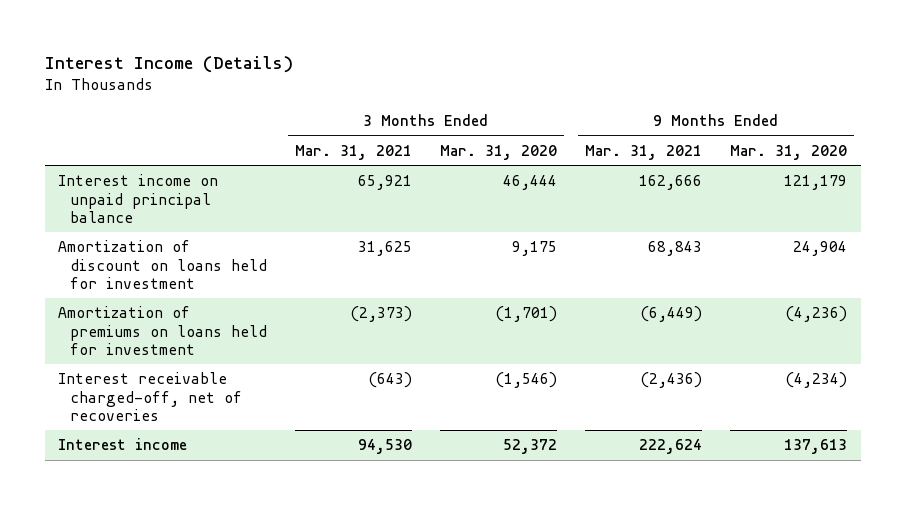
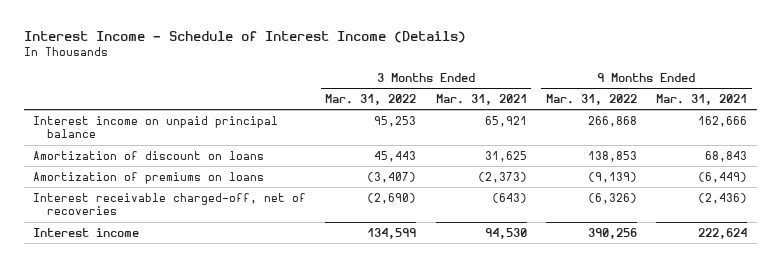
- Interest Income (Details)
+ Interest Income - Schedule of Interest Income (Details)
- | 3 Months Ended Mar. 31, 2021 | 3 Months Ended Mar. 31, 2020 | 9 Months Ended Mar. 31, 2021 | 9 Months Ended Mar. 31, 2020
+ | 3 Months Ended Mar. 31, 2022 | 3 Months Ended Mar. 31, 2021 | 9 Months Ended Mar. 31, 2022 | 9 Months Ended Mar. 31, 2021
- Amortization of discount on loans held for investment | 31,625 | 9,175 | 68,843 | 24,904
- Amortization of premiums on loans held for investment | (2,373) | (1,701) | (6,449) | (4,236)
+ Amortization of discount on loans | 45,443 | 31,625 | 138,853 | 68,843
+ Amortization of premiums on loans | (3,407) | (2,373) | (9,139) | (6,449)

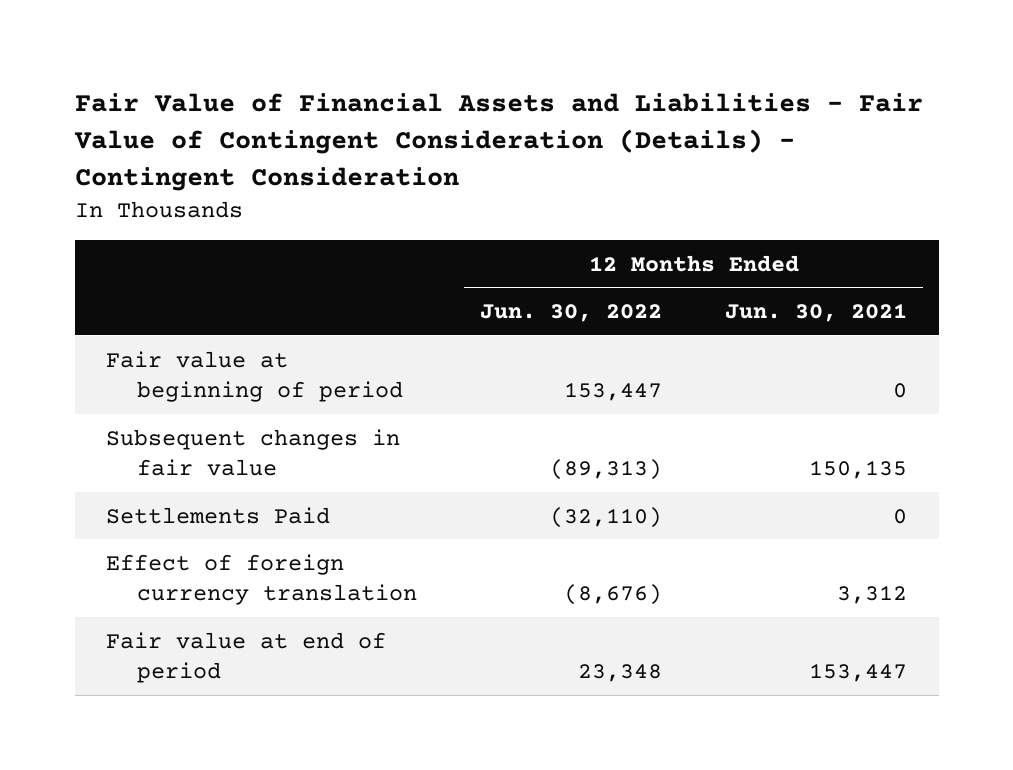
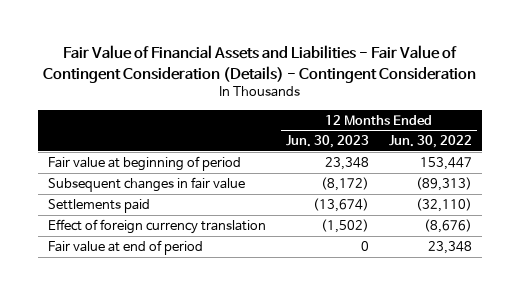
- | 12 Months Ended Jun. 30, 2022 | 12 Months Ended Jun. 30, 2021
+ | 12 Months Ended Jun. 30, 2023 | 12 Months Ended Jun. 30, 2022
- Settlements Paid | (32,110) | 0
+ Settlements paid | (13,674) | (32,110)

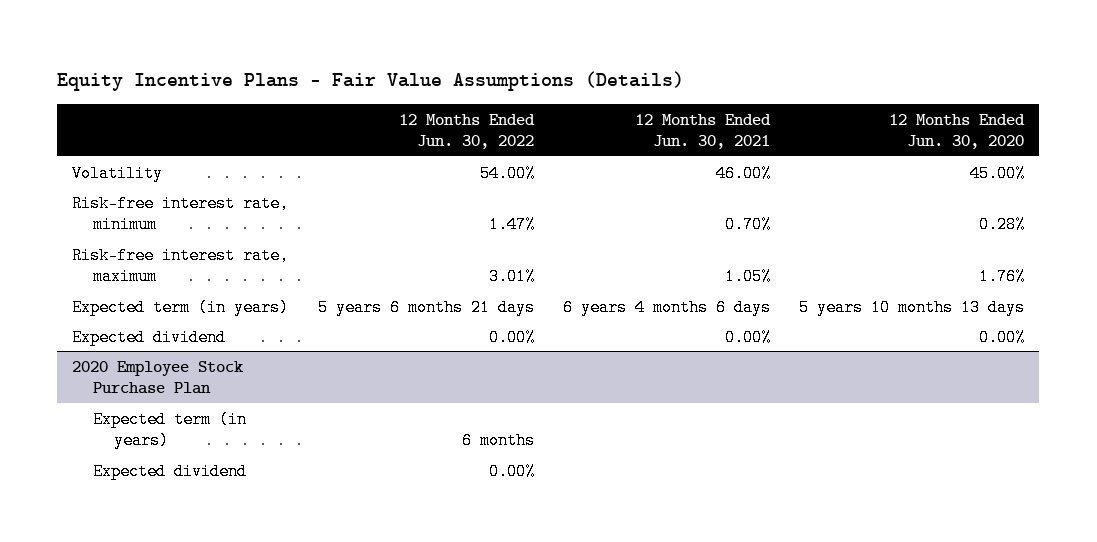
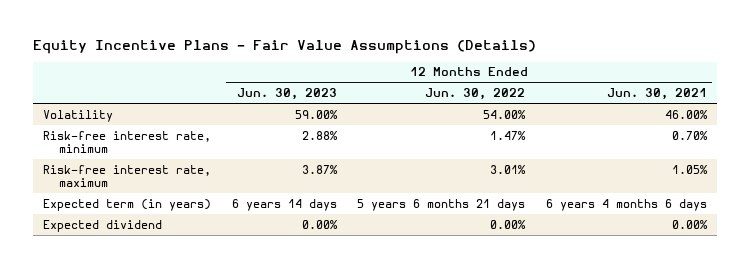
- | 12 Months Ended Jun. 30, 2022 | 12 Months Ended Jun. 30, 2021 | 12 Months Ended Jun. 30, 2020
+ | 12 Months Ended Jun. 30, 2023 | 12 Months Ended Jun. 30, 2022 | 12 Months Ended Jun. 30, 2021
- 2020 Employee Stock Purchase Plan
- Expected term (in years) | 6 months | |
- Expected dividend | 0.00% | |

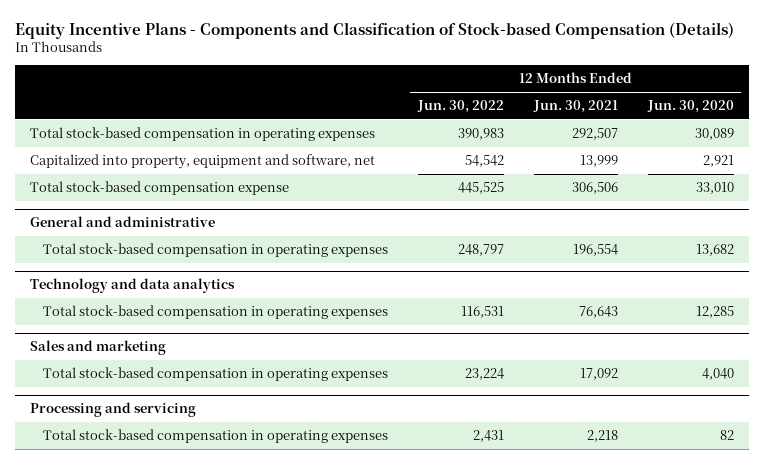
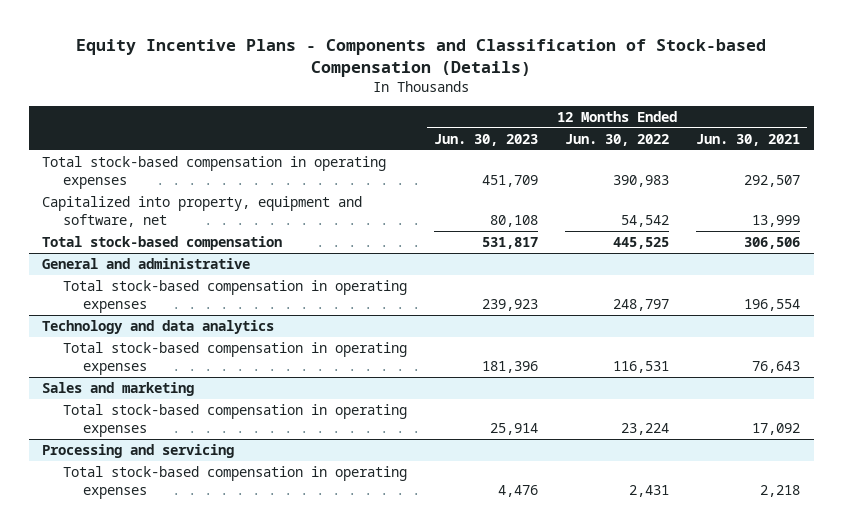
- | 12 Months Ended Jun. 30, 2022 | 12 Months Ended Jun. 30, 2021 | 12 Months Ended Jun. 30, 2020
+ | 12 Months Ended Jun. 30, 2023 | 12 Months Ended Jun. 30, 2022 | 12 Months Ended Jun. 30, 2021
- Total stock-based compensation expense | 445,525 | 306,506 | 33,010
+ Total stock-based compensation | 531,817 | 445,525 | 306,506

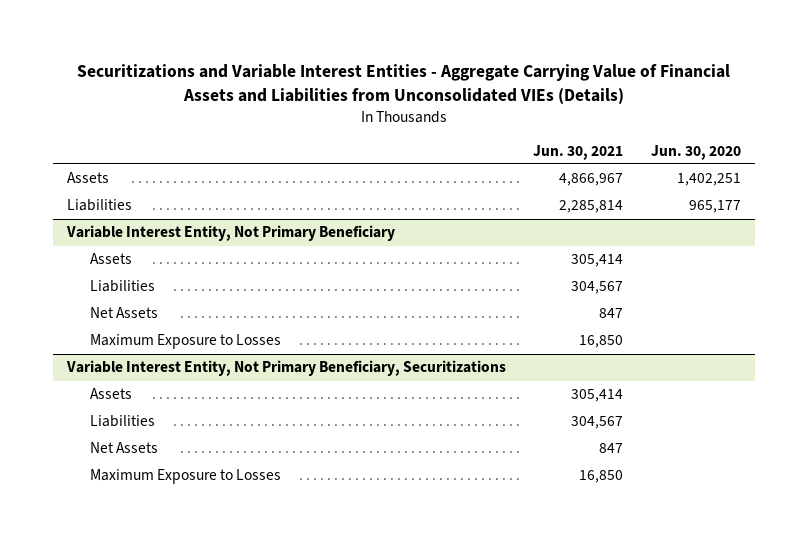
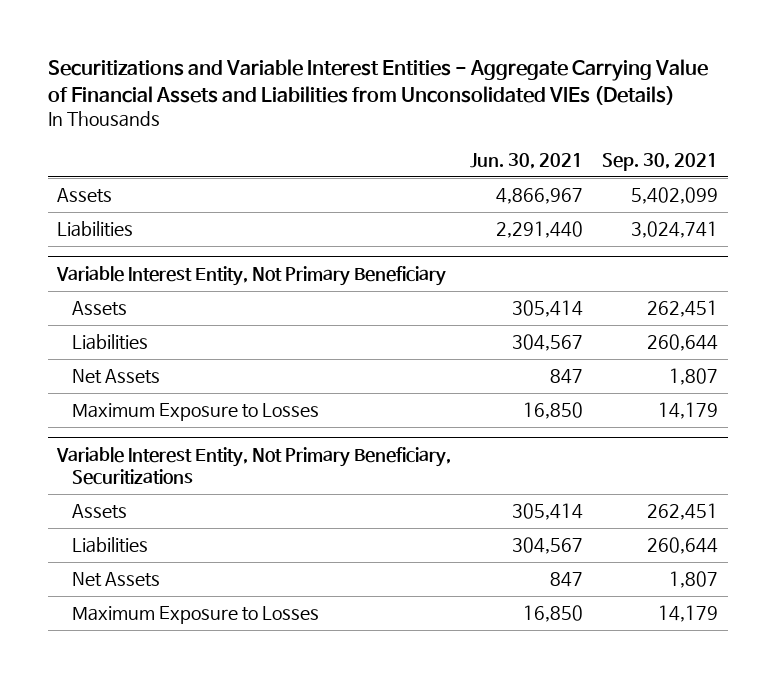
- | Jun. 30, 2021 | Jun. 30, 2020
+ | Jun. 30, 2021 | Sep. 30, 2021
- Liabilities | 2,285,814 | 965,177
+ Liabilities | 2,291,440 | 3,024,741

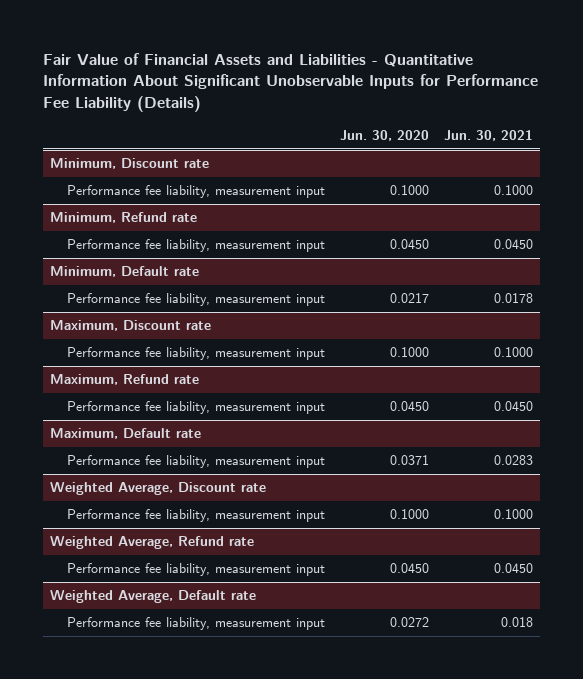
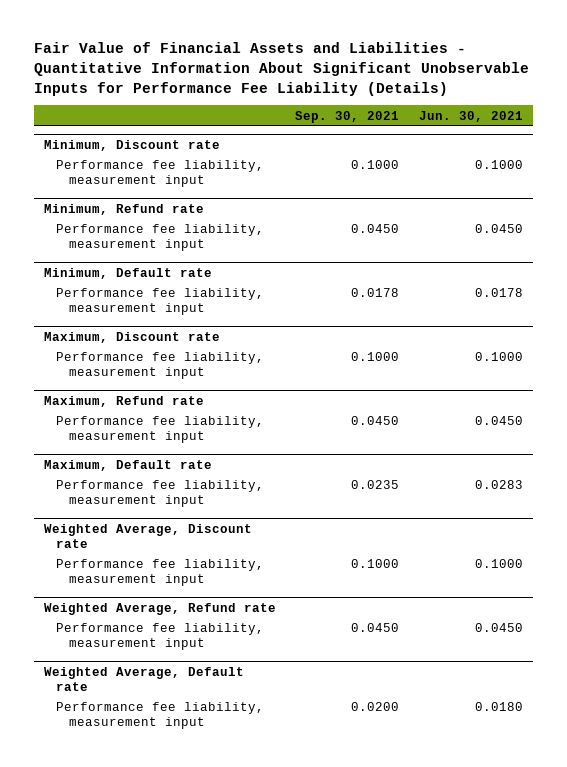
- | Jun. 30, 2020 | Jun. 30, 2021
+ | Sep. 30, 2021 | Jun. 30, 2021
@ Weighted Average, Default rate
- Performance fee liability, measurement input | 0.0272 | 0.018
+ Performance fee liability, measurement input | 0.0200 | 0.0180

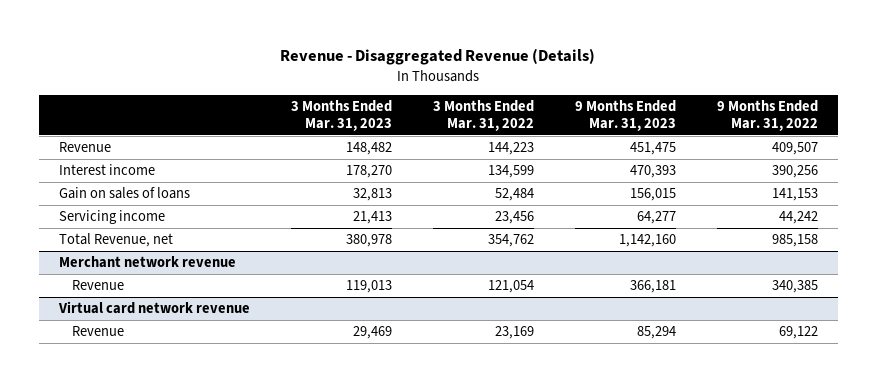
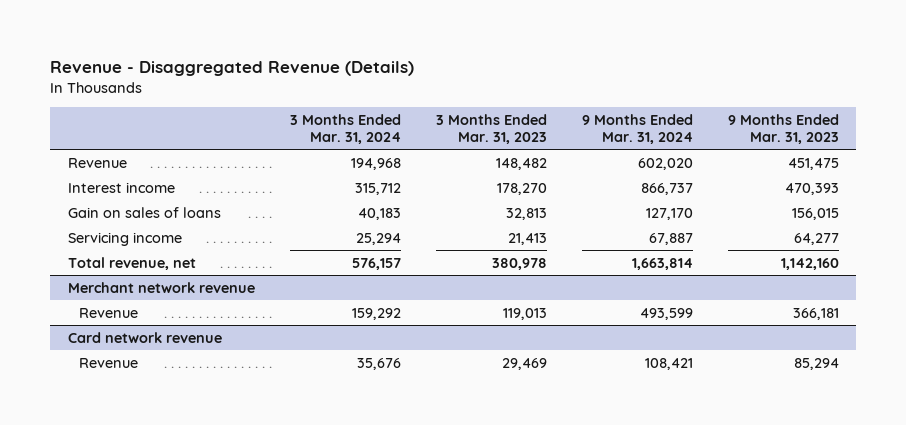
- | 3 Months Ended Mar. 31, 2023 | 3 Months Ended Mar. 31, 2022 | 9 Months Ended Mar. 31, 2023 | 9 Months Ended Mar. 31, 2022
+ | 3 Months Ended Mar. 31, 2024 | 3 Months Ended Mar. 31, 2023 | 9 Months Ended Mar. 31, 2024 | 9 Months Ended Mar. 31, 2023
- Total Revenue, net | 380,978 | 354,762 | 1,142,160 | 985,158
+ Total revenue, net | 576,157 | 380,978 | 1,663,814 | 1,142,160
- Virtual card network revenue
+ Card network revenue

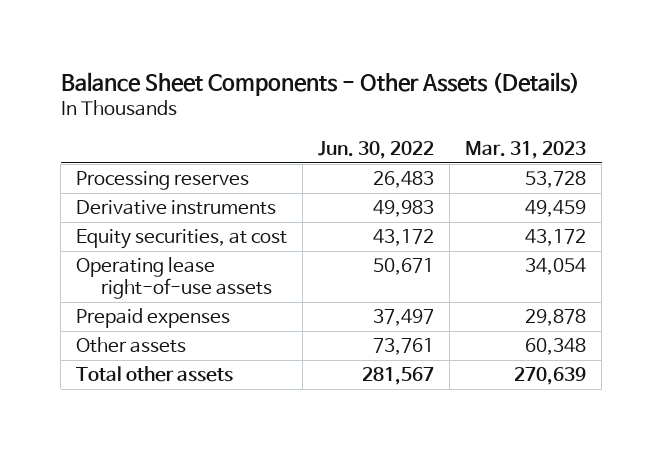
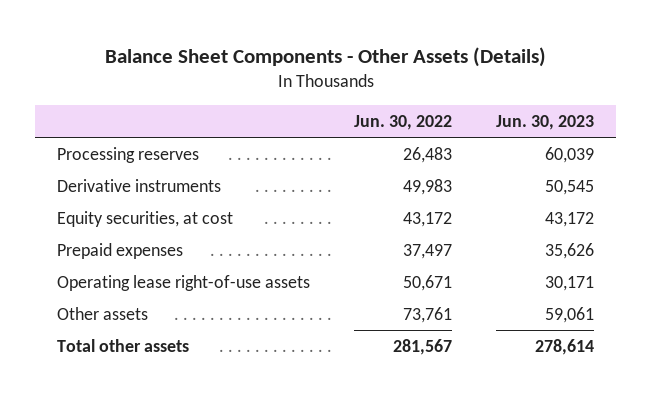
- | Jun. 30, 2022 | Mar. 31, 2023
+ | Jun. 30, 2022 | Jun. 30, 2023
moved down: Operating lease right-of-use assets | 50,671 | 30,171

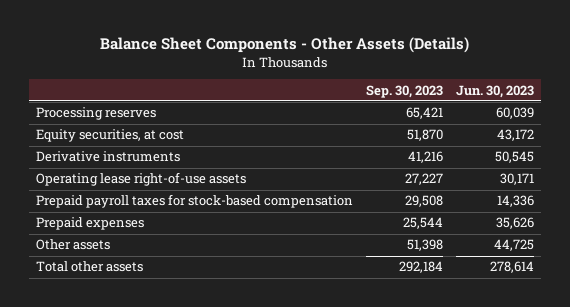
- | Jun. 30, 2022 | Jun. 30, 2023
+ | Sep. 30, 2023 | Jun. 30, 2023
moved down: Derivative instruments | 41,216 | 50,545
- Other assets | 73,761 | 59,061
+ Prepaid payroll taxes for stock-based compensation | 29,508 | 14,336
moved down: Prepaid expenses | 25,544 | 35,626
+ Other assets | 51,398 | 44,725

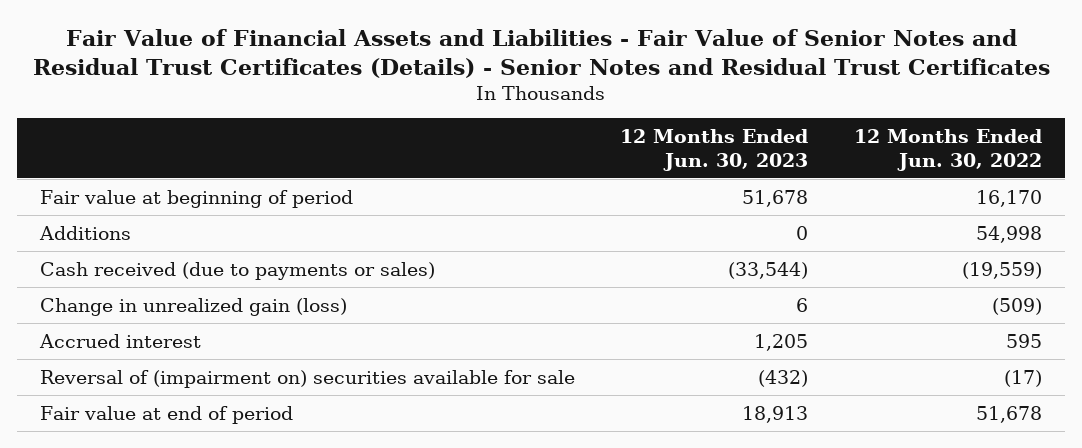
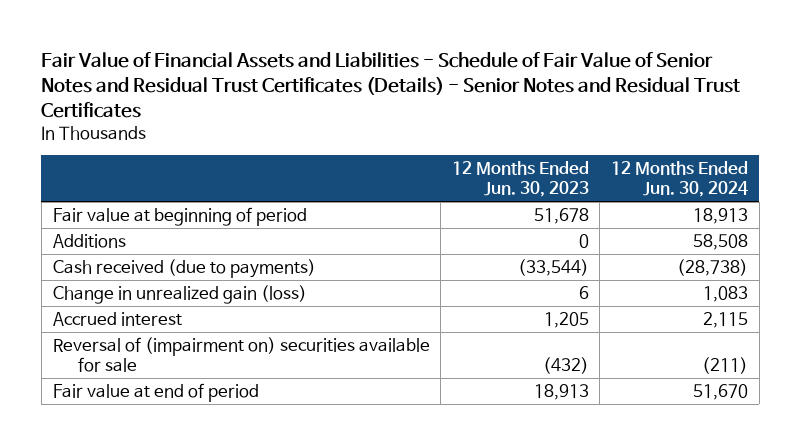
- Fair Value of Financial Assets and Liabilities - Fair Value of Senior Notes and Residual Trust Certificates (Details) - Senior Notes and Residual Trust Certificates
+ Fair Value of Financial Assets and Liabilities - Schedule of Fair Value of Senior Notes and Residual Trust Certificates (Details) - Senior Notes and Residual Trust Certificates
- | 12 Months Ended Jun. 30, 2023 | 12 Months Ended Jun. 30, 2022
+ | 12 Months Ended Jun. 30, 2023 | 12 Months Ended Jun. 30, 2024
- Cash received (due to payments or sales) | (33,544) | (19,559)
+ Cash received (due to payments) | (33,544) | (28,738)

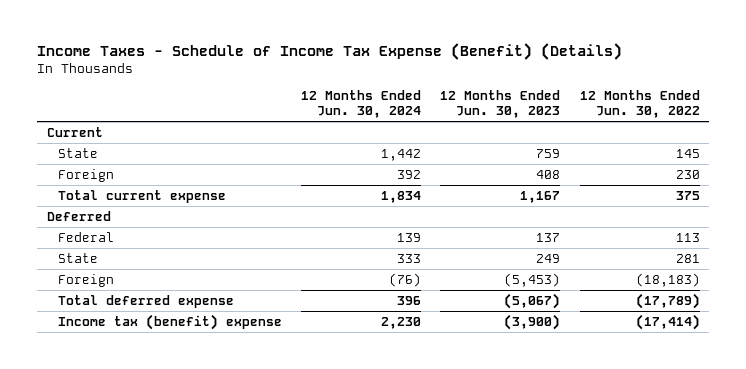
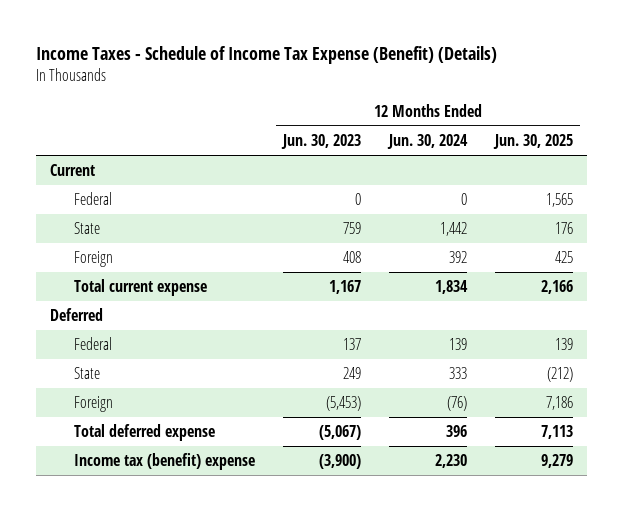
- | 12 Months Ended Jun. 30, 2024 | 12 Months Ended Jun. 30, 2023 | 12 Months Ended Jun. 30, 2022
+ | 12 Months Ended Jun. 30, 2023 | 12 Months Ended Jun. 30, 2024 | 12 Months Ended Jun. 30, 2025
+ Federal | 0 | 0 | 1,565

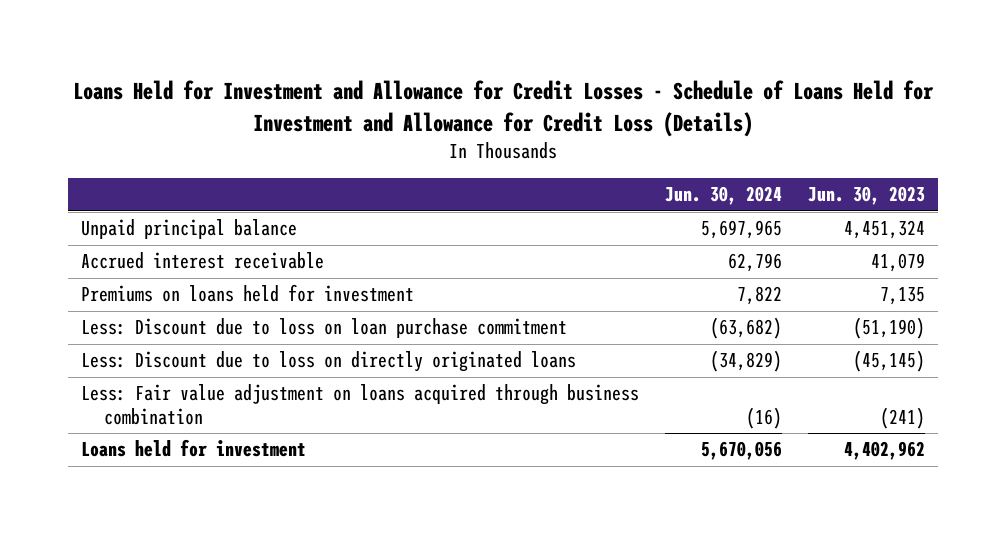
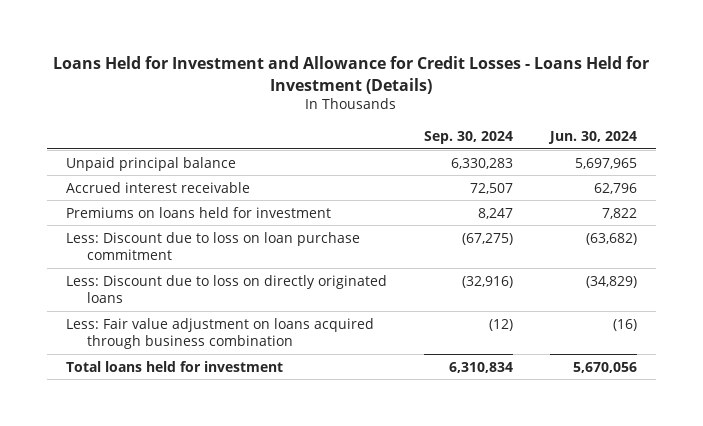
- Loans Held for Investment and Allowance for Credit Losses - Schedule of Loans Held for Investment and Allowance for Credit Loss (Details)
+ Loans Held for Investment and Allowance for Credit Losses - Loans Held for Investment (Details)
- | Jun. 30, 2024 | Jun. 30, 2023
+ | Sep. 30, 2024 | Jun. 30, 2024
- Loans held for investment | 5,670,056 | 4,402,962
+ Total loans held for investment | 6,310,834 | 5,670,056

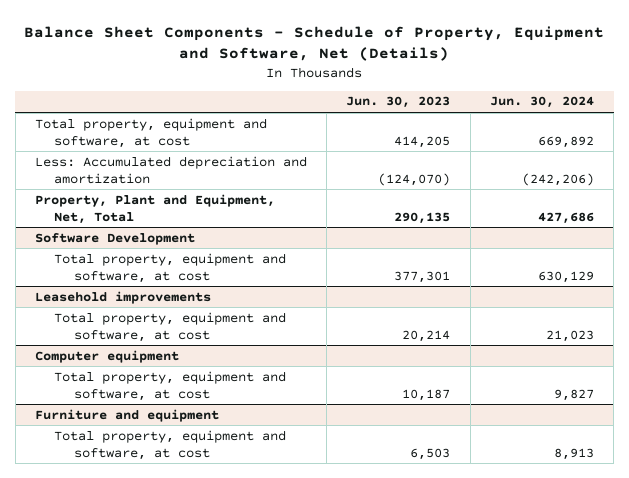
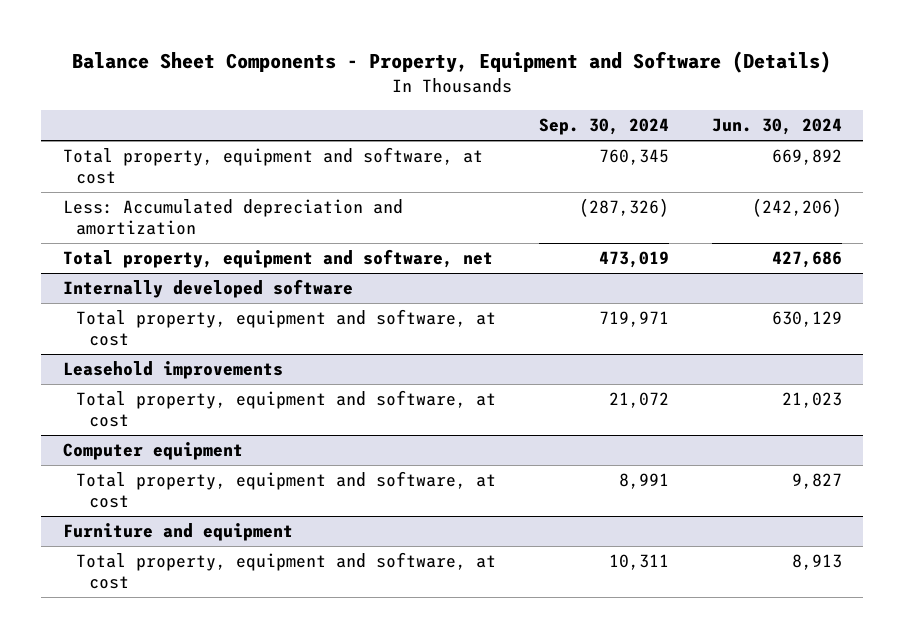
- Balance Sheet Components - Schedule of Property, Equipment and Software, Net (Details)
+ Balance Sheet Components - Property, Equipment and Software (Details)
- | Jun. 30, 2023 | Jun. 30, 2024
+ | Sep. 30, 2024 | Jun. 30, 2024
- Property, Plant and Equipment, Net, Total | 290,135 | 427,686
- Software Development
+ Total property, equipment and software, net | 473,019 | 427,686
+ Internally developed software

